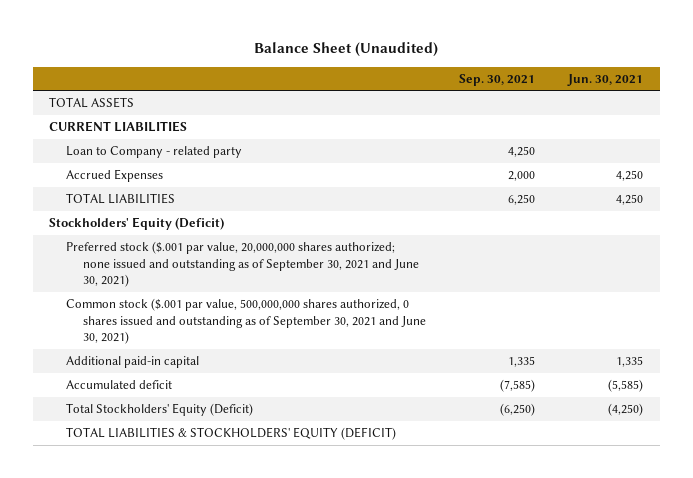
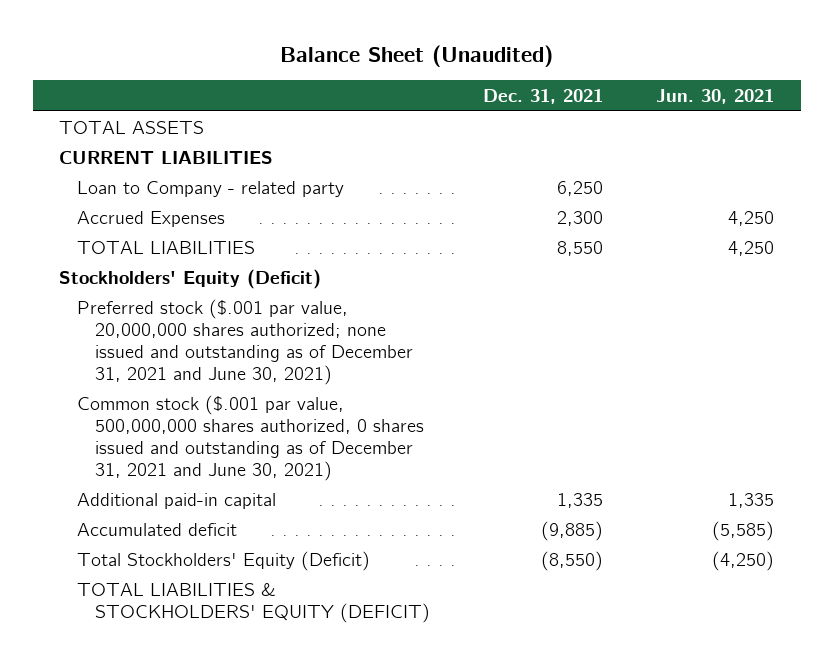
- | Sep. 30, 2021 | Jun. 30, 2021
+ | Dec. 31, 2021 | Jun. 30, 2021
- Preferred stock ($.001 par value, 20,000,000 shares authorized; none issued and outstanding as of September 30, 2021 and June 30, 2021)
- Common stock ($.001 par value, 500,000,000 shares authorized, 0 shares issued and outstanding as of September 30, 2021 and June 30, 2021)
+ Preferred stock ($.001 par value, 20,000,000 shares authorized; none issued and outstanding as of December 31, 2021 and June 30, 2021)
+ Common stock ($.001 par value, 500,000,000 shares authorized, 0 shares issued and outstanding as of December 31, 2021 and June 30, 2021)

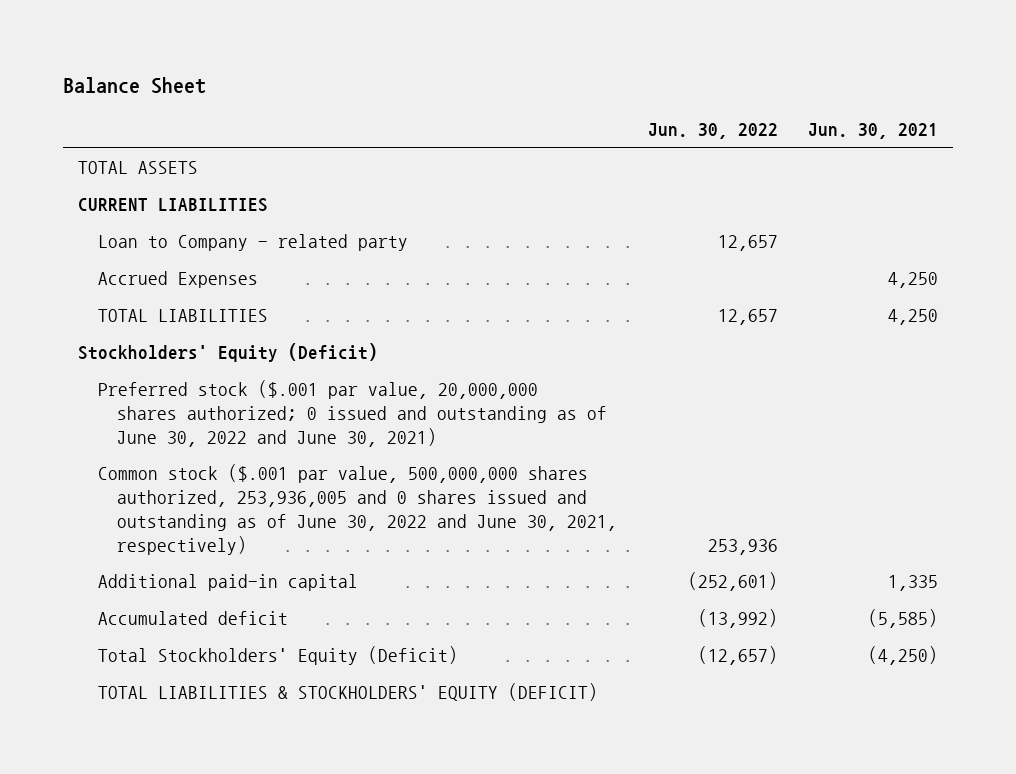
- Balance Sheet (Unaudited)
+ Balance Sheet
- | Dec. 31, 2021 | Jun. 30, 2021
+ | Jun. 30, 2022 | Jun. 30, 2021
- Preferred stock ($.001 par value, 20,000,000 shares authorized; none issued and outstanding as of December 31, 2021 and June 30, 2021)
- Common stock ($.001 par value, 500,000,000 shares authorized, 0 shares issued and outstanding as of December 31, 2021 and June 30, 2021)
+ Preferred stock ($.001 par value, 20,000,000 shares authorized; 0 issued and outstanding as of June 30, 2022 and June 30, 2021)
+ Common stock ($.001 par value, 500,000,000 shares authorized, 253,936,005 and 0 shares issued and outstanding as of June 30, 2022 and June 30, 2021, respectively) | 253,936 |

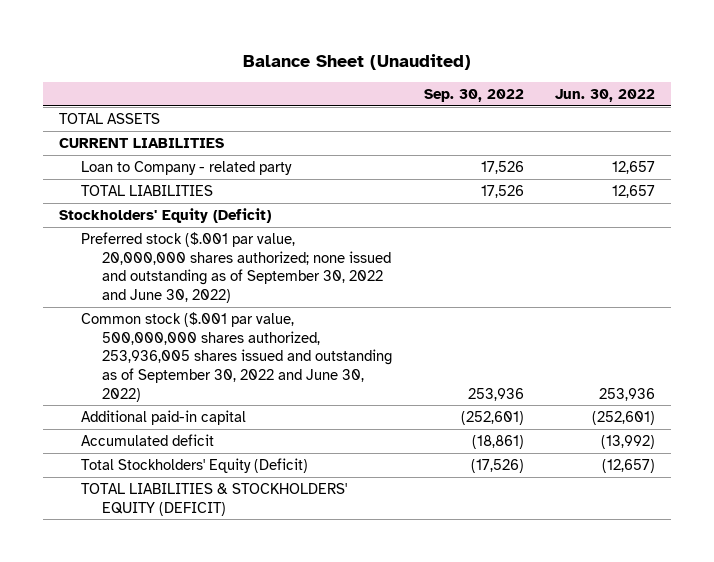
- Balance Sheet
+ Balance Sheet (Unaudited)
- | Jun. 30, 2022 | Jun. 30, 2021
+ | Sep. 30, 2022 | Jun. 30, 2022
- Accrued Expenses | | 4,250
- Preferred stock ($.001 par value, 20,000,000 shares authorized; 0 issued and outstanding as of June 30, 2022 and June 30, 2021)
- Common stock ($.001 par value, 500,000,000 shares authorized, 253,936,005 and 0 shares issued and outstanding as of June 30, 2022 and June 30, 2021, respectively) | 253,936 |
+ Preferred stock ($.001 par value, 20,000,000 shares authorized; none issued and outstanding as of September 30, 2022 and June 30, 2022)
+ Common stock ($.001 par value, 500,000,000 shares authorized, 253,936,005 shares issued and outstanding as of September 30, 2022 and June 30, 2022) | 253,936 | 253,936

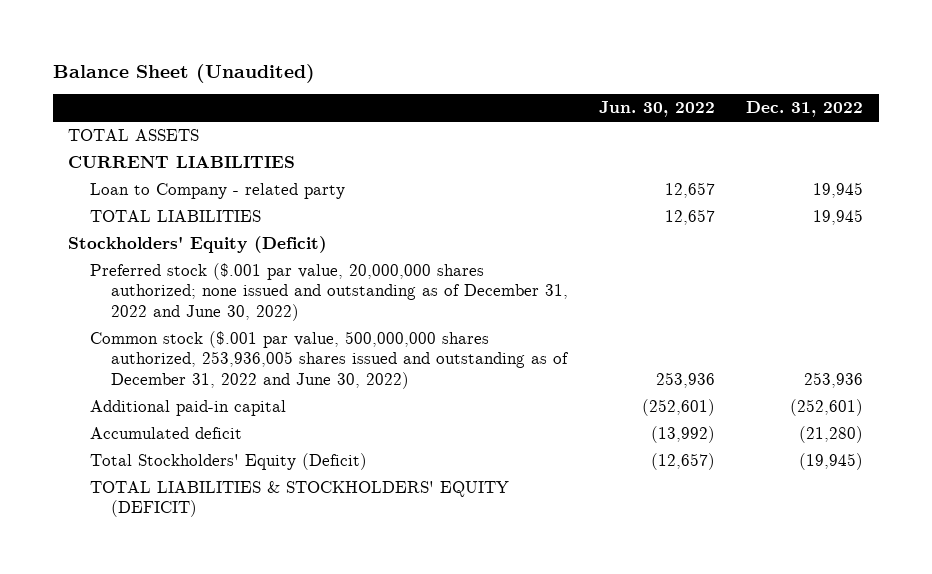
- | Sep. 30, 2022 | Jun. 30, 2022
+ | Jun. 30, 2022 | Dec. 31, 2022
- Preferred stock ($.001 par value, 20,000,000 shares authorized; none issued and outstanding as of September 30, 2022 and June 30, 2022)
- Common stock ($.001 par value, 500,000,000 shares authorized, 253,936,005 shares issued and outstanding as of September 30, 2022 and June 30, 2022) | 253,936 | 253,936
+ Preferred stock ($.001 par value, 20,000,000 shares authorized; none issued and outstanding as of December 31, 2022 and June 30, 2022)
+ Common stock ($.001 par value, 500,000,000 shares authorized, 253,936,005 shares issued and outstanding as of December 31, 2022 and June 30, 2022) | 253,936 | 253,936

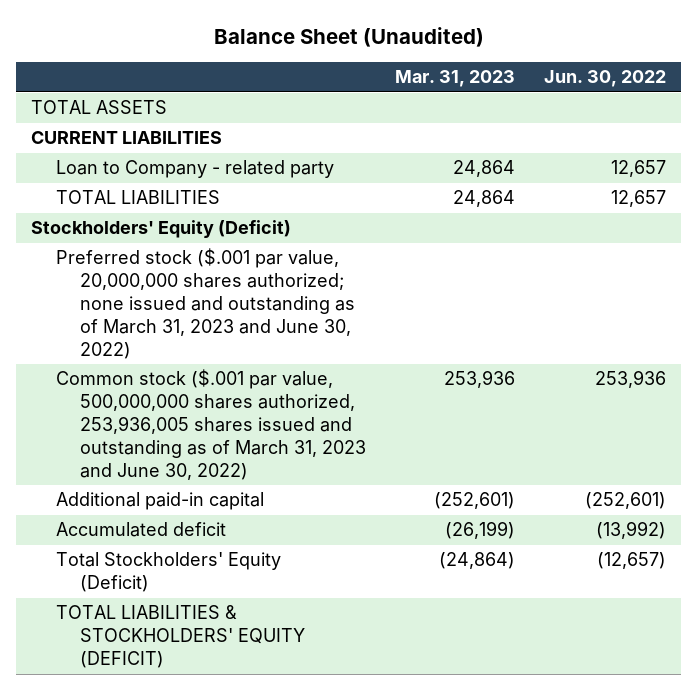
- | Jun. 30, 2022 | Dec. 31, 2022
+ | Mar. 31, 2023 | Jun. 30, 2022
- Preferred stock ($.001 par value, 20,000,000 shares authorized; none issued and outstanding as of December 31, 2022 and June 30, 2022)
- Common stock ($.001 par value, 500,000,000 shares authorized, 253,936,005 shares issued and outstanding as of December 31, 2022 and June 30, 2022) | 253,936 | 253,936
+ Preferred stock ($.001 par value, 20,000,000 shares authorized; none issued and outstanding as of March 31, 2023 and June 30, 2022)
+ Common stock ($.001 par value, 500,000,000 shares authorized, 253,936,005 shares issued and outstanding as of March 31, 2023 and June 30, 2022) | 253,936 | 253,936

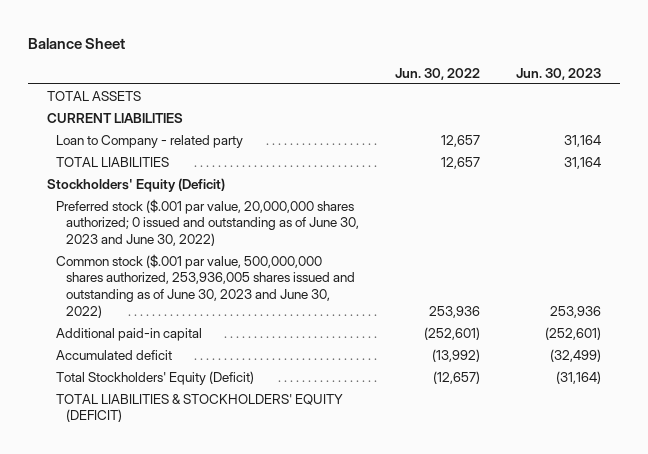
- Balance Sheet (Unaudited)
+ Balance Sheet
- | Mar. 31, 2023 | Jun. 30, 2022
+ | Jun. 30, 2022 | Jun. 30, 2023
- Preferred stock ($.001 par value, 20,000,000 shares authorized; none issued and outstanding as of March 31, 2023 and June 30, 2022)
- Common stock ($.001 par value, 500,000,000 shares authorized, 253,936,005 shares issued and outstanding as of March 31, 2023 and June 30, 2022) | 253,936 | 253,936
+ Preferred stock ($.001 par value, 20,000,000 shares authorized; 0 issued and outstanding as of June 30, 2023 and June 30, 2022)
+ Common stock ($.001 par value, 500,000,000 shares authorized, 253,936,005 shares issued and outstanding as of June 30, 2023 and June 30, 2022) | 253,936 | 253,936

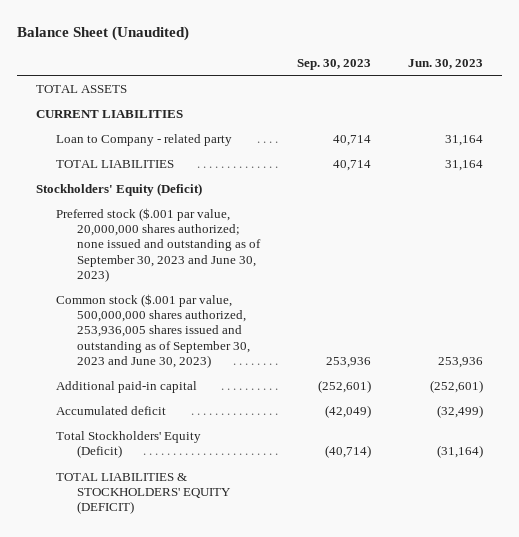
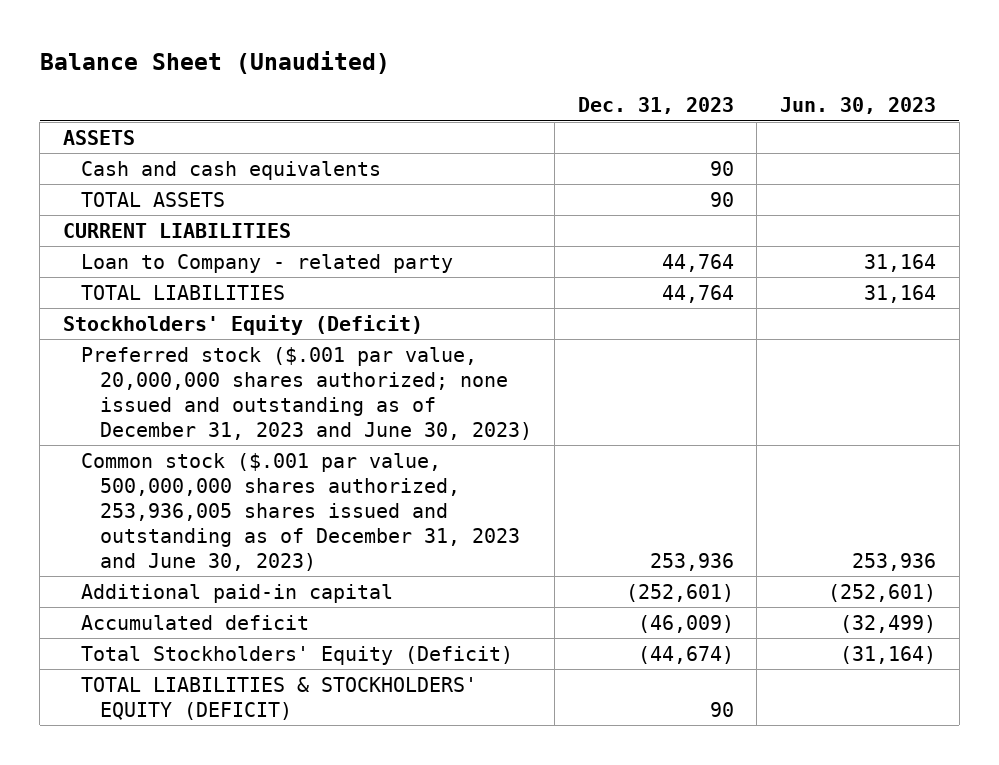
- | Sep. 30, 2023 | Jun. 30, 2023
+ | Dec. 31, 2023 | Jun. 30, 2023
+ ASSETS
+ Cash and cash equivalents | 90 |
- Preferred stock ($.001 par value, 20,000,000 shares authorized; none issued and outstanding as of September 30, 2023 and June 30, 2023)
- Common stock ($.001 par value, 500,000,000 shares authorized, 253,936,005 shares issued and outstanding as of September 30, 2023 and June 30, 2023) | 253,936 | 253,936
+ Preferred stock ($.001 par value, 20,000,000 shares authorized; none issued and outstanding as of December 31, 2023 and June 30, 2023)
+ Common stock ($.001 par value, 500,000,000 shares authorized, 253,936,005 shares issued and outstanding as of December 31, 2023 and June 30, 2023) | 253,936 | 253,936

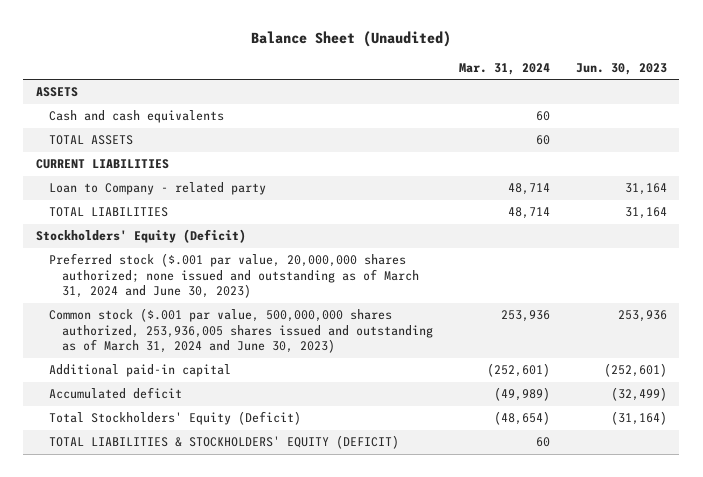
- | Dec. 31, 2023 | Jun. 30, 2023
+ | Mar. 31, 2024 | Jun. 30, 2023
- Preferred stock ($.001 par value, 20,000,000 shares authorized; none issued and outstanding as of December 31, 2023 and June 30, 2023)
- Common stock ($.001 par value, 500,000,000 shares authorized, 253,936,005 shares issued and outstanding as of December 31, 2023 and June 30, 2023) | 253,936 | 253,936
+ Preferred stock ($.001 par value, 20,000,000 shares authorized; none issued and outstanding as of March 31, 2024 and June 30, 2023)
+ Common stock ($.001 par value, 500,000,000 shares authorized, 253,936,005 shares issued and outstanding as of March 31, 2024 and June 30, 2023) | 253,936 | 253,936

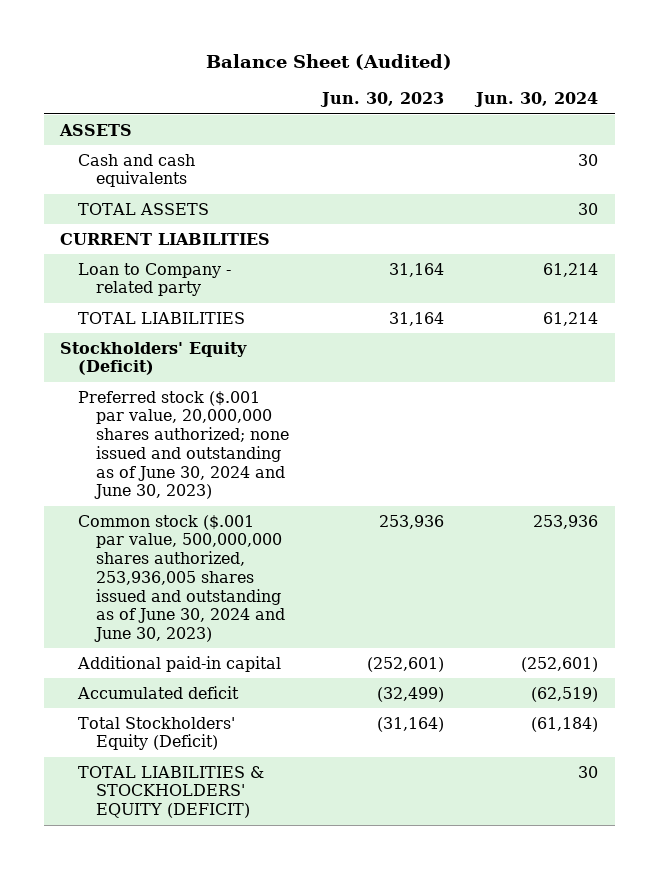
- Balance Sheet (Unaudited)
+ Balance Sheet (Audited)
- | Mar. 31, 2024 | Jun. 30, 2023
+ | Jun. 30, 2023 | Jun. 30, 2024
- Preferred stock ($.001 par value, 20,000,000 shares authorized; none issued and outstanding as of March 31, 2024 and June 30, 2023)
- Common stock ($.001 par value, 500,000,000 shares authorized, 253,936,005 shares issued and outstanding as of March 31, 2024 and June 30, 2023) | 253,936 | 253,936
+ Preferred stock ($.001 par value, 20,000,000 shares authorized; none issued and outstanding as of June 30, 2024 and June 30, 2023)
+ Common stock ($.001 par value, 500,000,000 shares authorized, 253,936,005 shares issued and outstanding as of June 30, 2024 and June 30, 2023) | 253,936 | 253,936

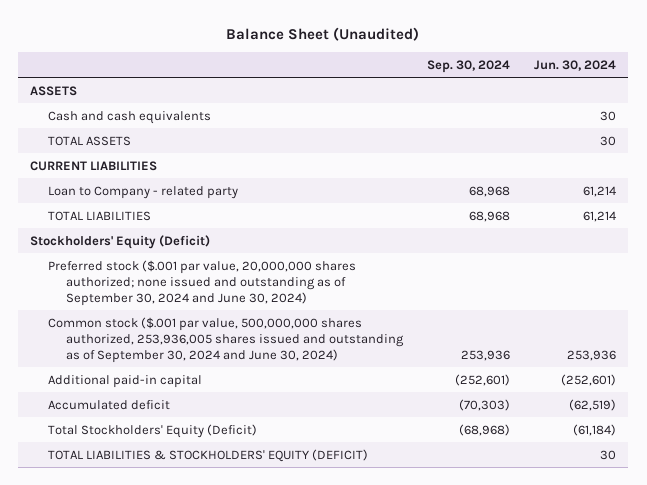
- Balance Sheet (Audited)
+ Balance Sheet (Unaudited)
- | Jun. 30, 2023 | Jun. 30, 2024
+ | Sep. 30, 2024 | Jun. 30, 2024
- Preferred stock ($.001 par value, 20,000,000 shares authorized; none issued and outstanding as of June 30, 2024 and June 30, 2023)
- Common stock ($.001 par value, 500,000,000 shares authorized, 253,936,005 shares issued and outstanding as of June 30, 2024 and June 30, 2023) | 253,936 | 253,936
+ Preferred stock ($.001 par value, 20,000,000 shares authorized; none issued and outstanding as of September 30, 2024 and June 30, 2024)
+ Common stock ($.001 par value, 500,000,000 shares authorized, 253,936,005 shares issued and outstanding as of September 30, 2024 and June 30, 2024) | 253,936 | 253,936

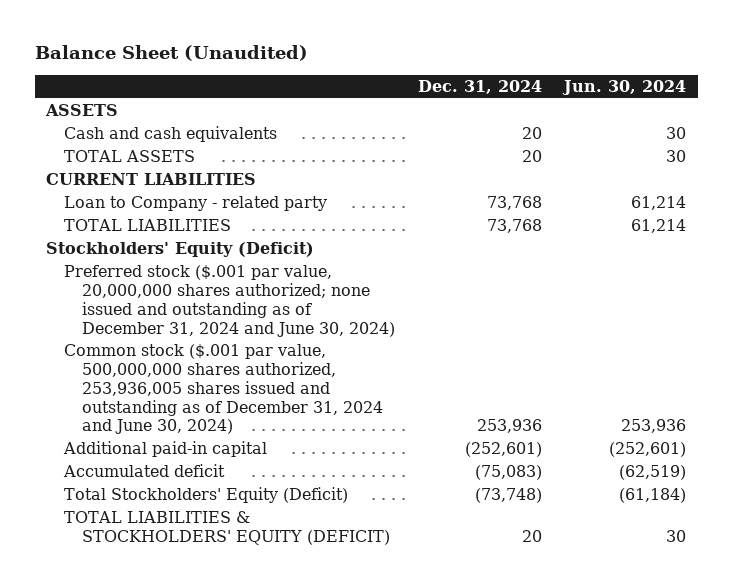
- | Sep. 30, 2024 | Jun. 30, 2024
+ | Dec. 31, 2024 | Jun. 30, 2024
- Preferred stock ($.001 par value, 20,000,000 shares authorized; none issued and outstanding as of September 30, 2024 and June 30, 2024)
- Common stock ($.001 par value, 500,000,000 shares authorized, 253,936,005 shares issued and outstanding as of September 30, 2024 and June 30, 2024) | 253,936 | 253,936
+ Preferred stock ($.001 par value, 20,000,000 shares authorized; none issued and outstanding as of December 31, 2024 and June 30, 2024)
+ Common stock ($.001 par value, 500,000,000 shares authorized, 253,936,005 shares issued and outstanding as of December 31, 2024 and June 30, 2024) | 253,936 | 253,936

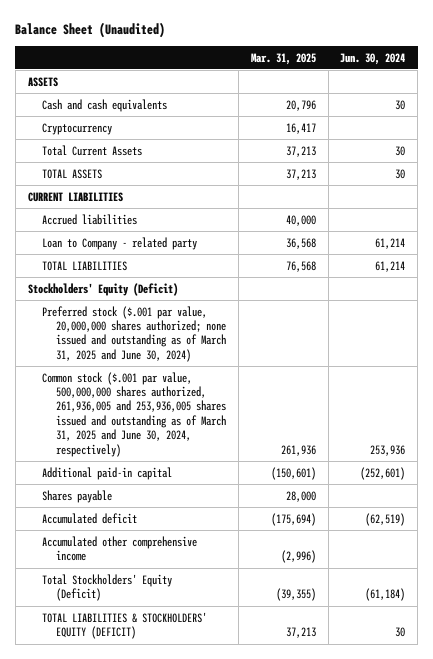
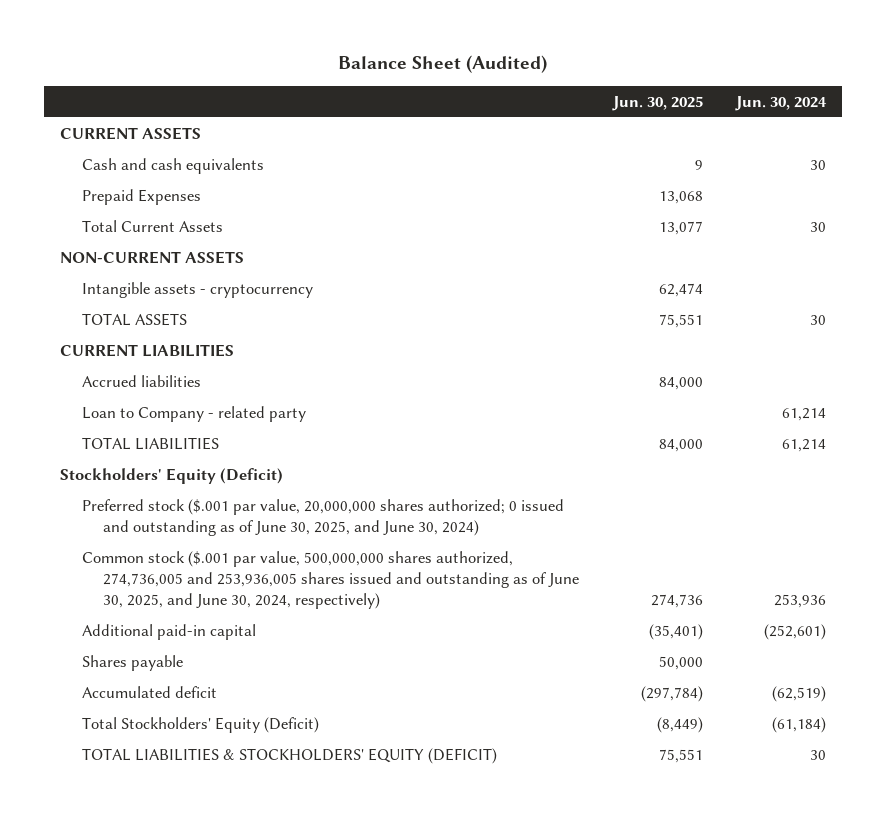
- Balance Sheet (Unaudited)
+ Balance Sheet (Audited)
- | Mar. 31, 2025 | Jun. 30, 2024
+ | Jun. 30, 2025 | Jun. 30, 2024
- ASSETS
+ CURRENT ASSETS
- Cryptocurrency | 16,417 |
+ Prepaid Expenses | 13,068 |
+ NON-CURRENT ASSETS
+ Intangible assets - cryptocurrency | 62,474 |
- Preferred stock ($.001 par value, 20,000,000 shares authorized; none issued and outstanding as of March 31, 2025 and June 30, 2024)
- Common stock ($.001 par value, 500,000,000 shares authorized, 261,936,005 and 253,936,005 shares issued and outstanding as of March 31, 2025 and June 30, 2024, respectively) | 261,936 | 253,936
+ Preferred stock ($.001 par value, 20,000,000 shares authorized; 0 issued and outstanding as of June 30, 2025, and June 30, 2024)
+ Common stock ($.001 par value, 500,000,000 shares authorized, 274,736,005 and 253,936,005 shares issued and outstanding as of June 30, 2025, and June 30, 2024, respectively) | 274,736 | 253,936
- Accumulated other comprehensive income | (2,996) |

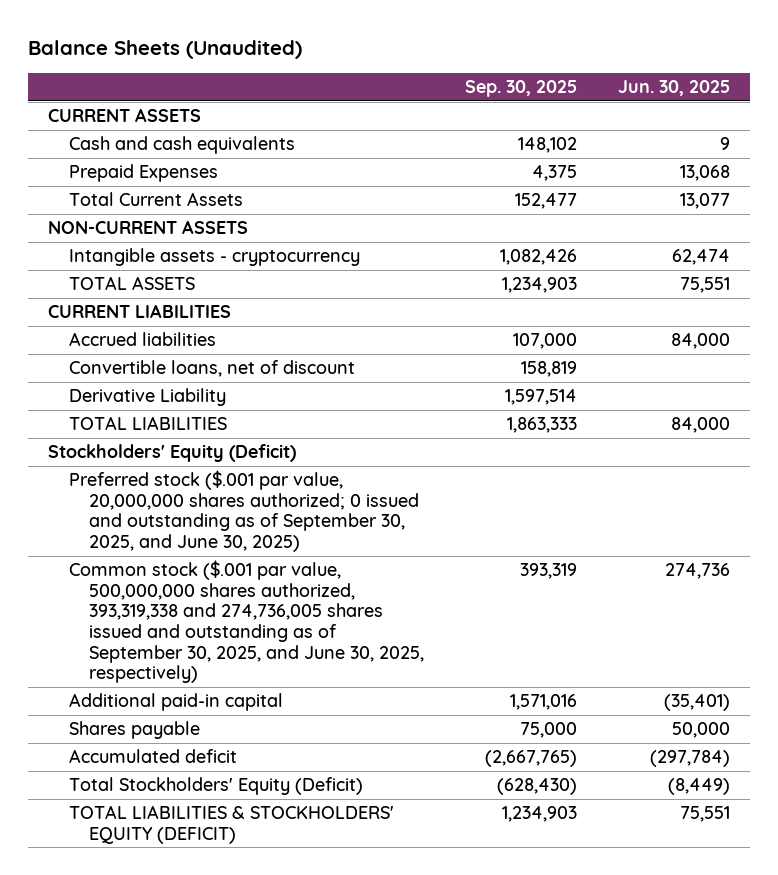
- Balance Sheet (Audited)
+ Balance Sheets (Unaudited)
- | Jun. 30, 2025 | Jun. 30, 2024
+ | Sep. 30, 2025 | Jun. 30, 2025
- Loan to Company - related party | | 61,214
+ Convertible loans, net of discount | 158,819 |
+ Derivative Liability | 1,597,514 |
- Preferred stock ($.001 par value, 20,000,000 shares authorized; 0 issued and outstanding as of June 30, 2025, and June 30, 2024)
- Common stock ($.001 par value, 500,000,000 shares authorized, 274,736,005 and 253,936,005 shares issued and outstanding as of June 30, 2025, and June 30, 2024, respectively) | 274,736 | 253,936
+ Preferred stock ($.001 par value, 20,000,000 shares authorized; 0 issued and outstanding as of September 30, 2025, and June 30, 2025)
+ Common stock ($.001 par value, 500,000,000 shares authorized, 393,319,338 and 274,736,005 shares issued and outstanding as of September 30, 2025, and June 30, 2025, respectively) | 393,319 | 274,736

